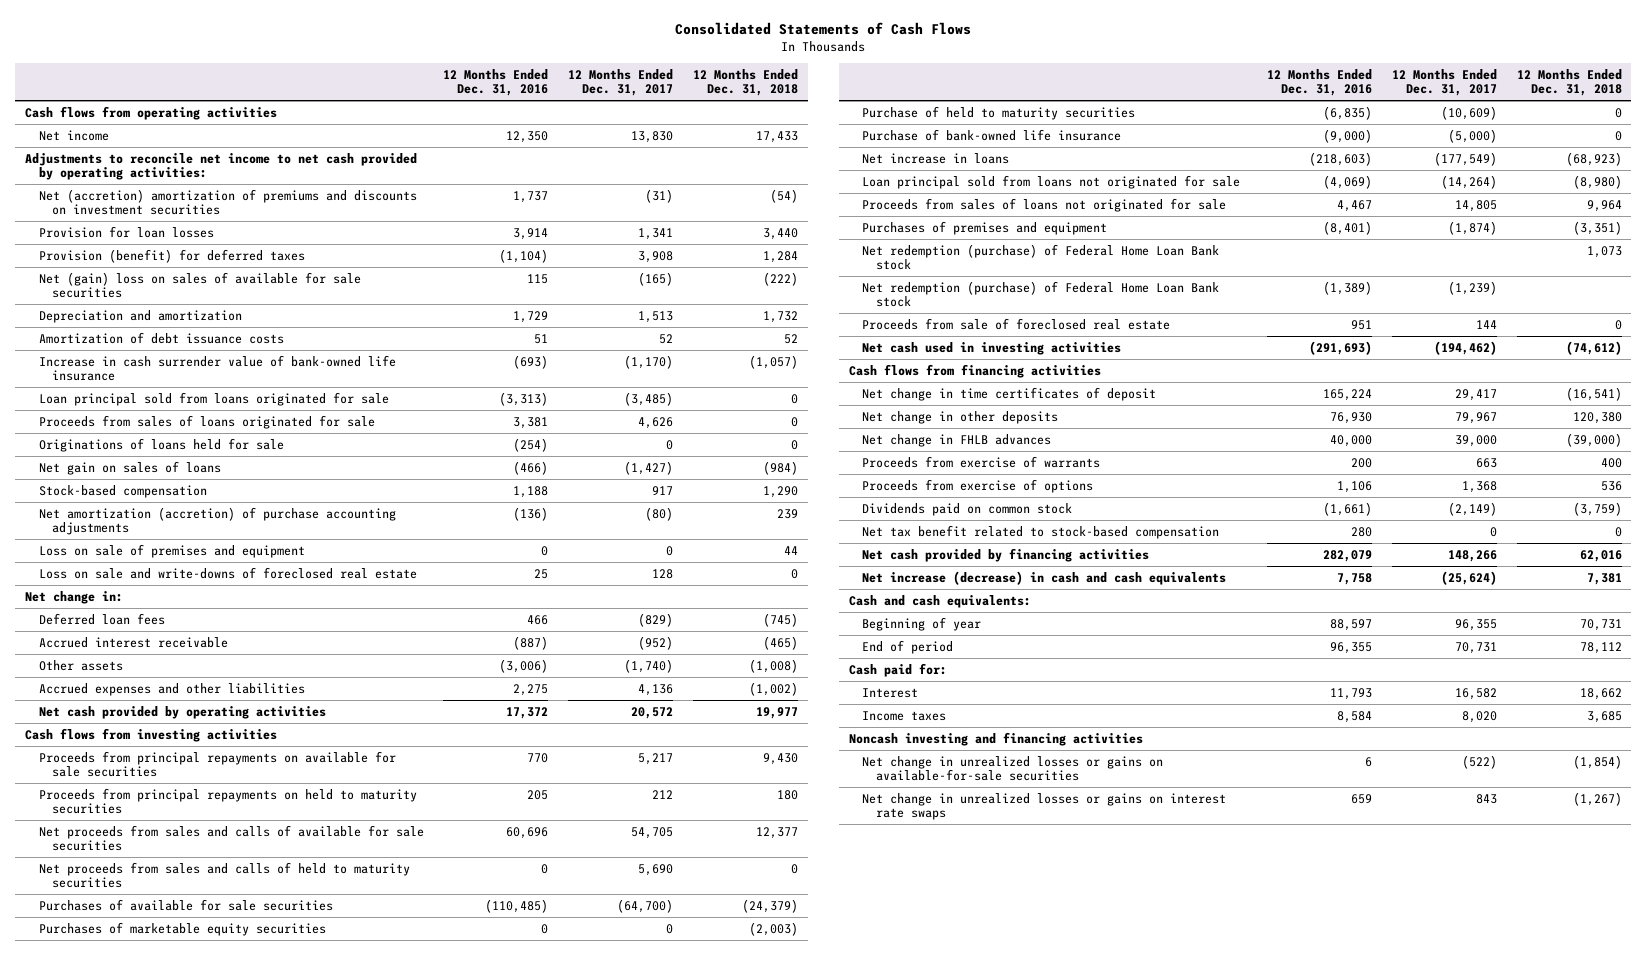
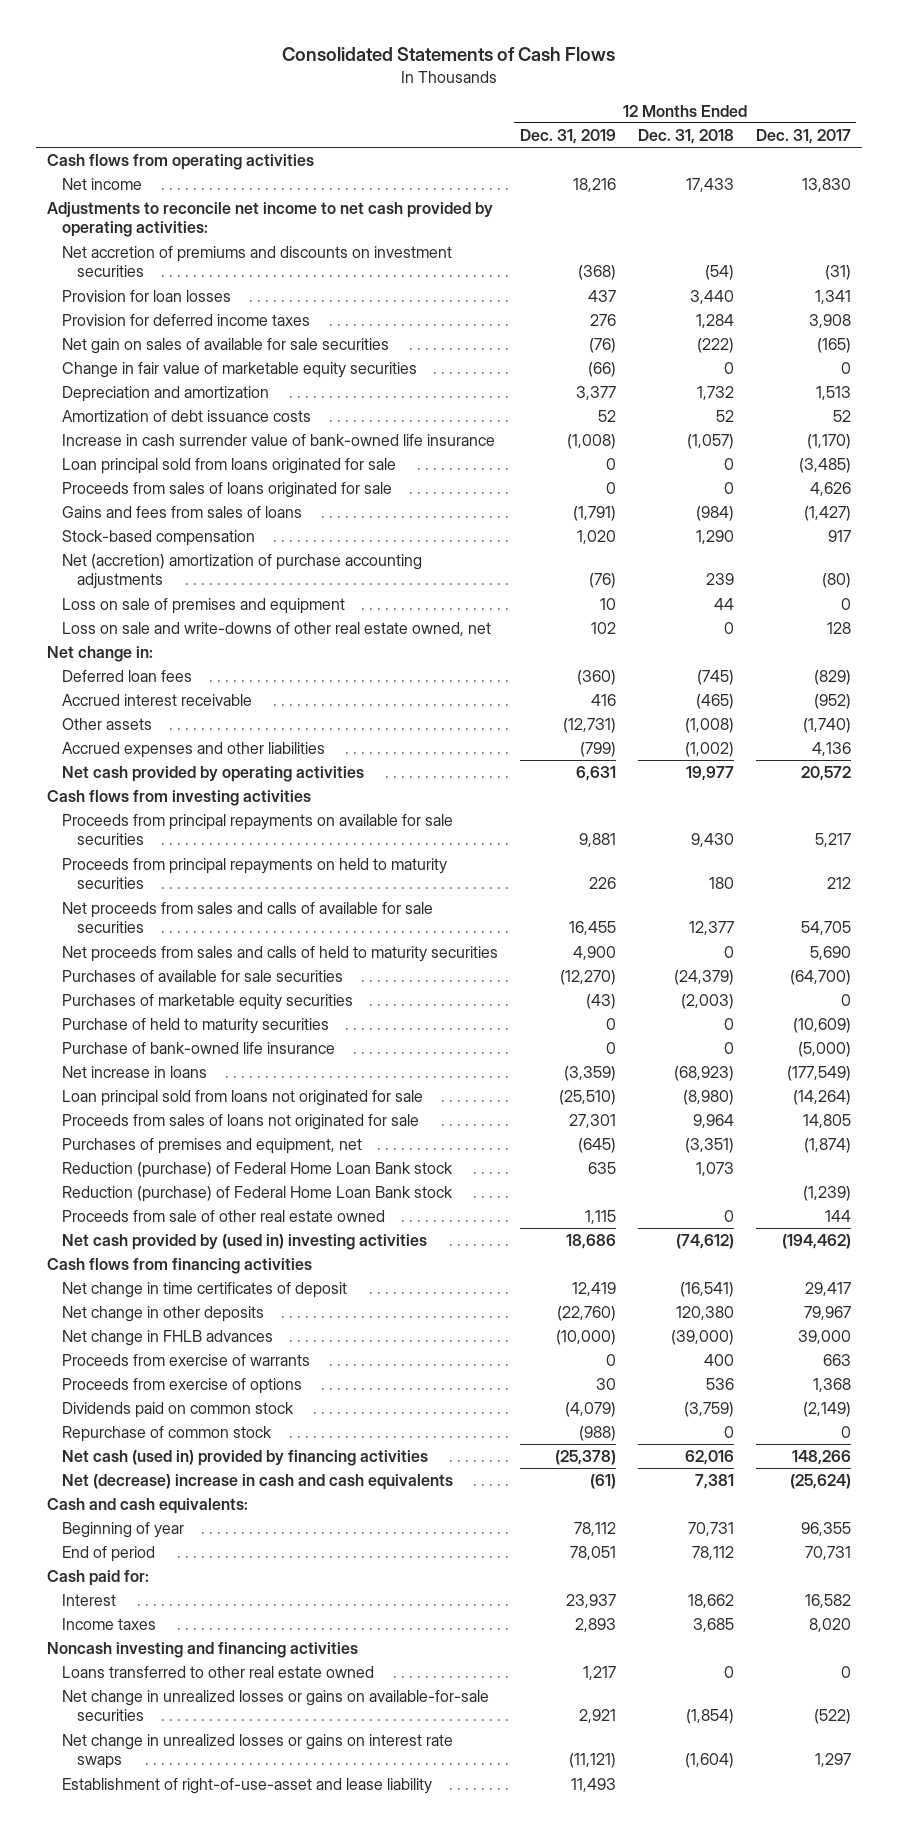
- | 12 Months Ended Dec. 31, 2016 | 12 Months Ended Dec. 31, 2017 | 12 Months Ended Dec. 31, 2018
+ | 12 Months Ended Dec. 31, 2019 | 12 Months Ended Dec. 31, 2018 | 12 Months Ended Dec. 31, 2017
- Net (accretion) amortization of premiums and discounts on investment securities | 1,737 | (31) | (54)
+ Net accretion of premiums and discounts on investment securities | (368) | (54) | (31)
- Provision (benefit) for deferred taxes | (1,104) | 3,908 | 1,284
- Net (gain) loss on sales of available for sale securities | 115 | (165) | (222)
+ Provision for deferred income taxes | 276 | 1,284 | 3,908
+ Net gain on sales of available for sale securities | (76) | (222) | (165)
+ Change in fair value of marketable equity securities | (66) | 0 | 0
- Originations of loans held for sale | (254) | 0 | 0
- Net gain on sales of loans | (466) | (1,427) | (984)
+ Gains and fees from sales of loans | (1,791) | (984) | (1,427)
- Net amortization (accretion) of purchase accounting adjustments | (136) | (80) | 239
+ Net (accretion) amortization of purchase accounting adjustments | (76) | 239 | (80)
- Loss on sale and write-downs of foreclosed real estate | 25 | 128 | 0
+ Loss on sale and write-downs of other real estate owned, net | 102 | 0 | 128
- Purchases of premises and equipment | (8,401) | (1,874) | (3,351)
- Net redemption (purchase) of Federal Home Loan Bank stock | | | 1,073
- Net redemption (purchase) of Federal Home Loan Bank stock | (1,389) | (1,239) |
- Proceeds from sale of foreclosed real estate | 951 | 144 | 0
- Net cash used in investing activities | (291,693) | (194,462) | (74,612)
+ Purchases of premises and equipment, net | (645) | (3,351) | (1,874)
+ Reduction (purchase) of Federal Home Loan Bank stock | 635 | 1,073 |
+ Reduction (purchase) of Federal Home Loan Bank stock | | | (1,239)
+ Proceeds from sale of other real estate owned | 1,115 | 0 | 144
+ Net cash provided by (used in) investing activities | 18,686 | (74,612) | (194,462)
- Net tax benefit related to stock-based compensation | 280 | 0 | 0
- Net cash provided by financing activities | 282,079 | 148,266 | 62,016
- Net increase (decrease) in cash and cash equivalents | 7,758 | (25,624) | 7,381
+ Repurchase of common stock | (988) | 0 | 0
+ Net cash (used in) provided by financing activities | (25,378) | 62,016 | 148,266
+ Net (decrease) increase in cash and cash equivalents | (61) | 7,381 | (25,624)
+ Loans transferred to other real estate owned | 1,217 | 0 | 0
- Net change in unrealized losses or gains on interest rate swaps | 659 | 843 | (1,267)
+ Net change in unrealized losses or gains on interest rate swaps | (11,121) | (1,604) | 1,297
+ Establishment of right-of-use-asset and lease liability | 11,493 | |

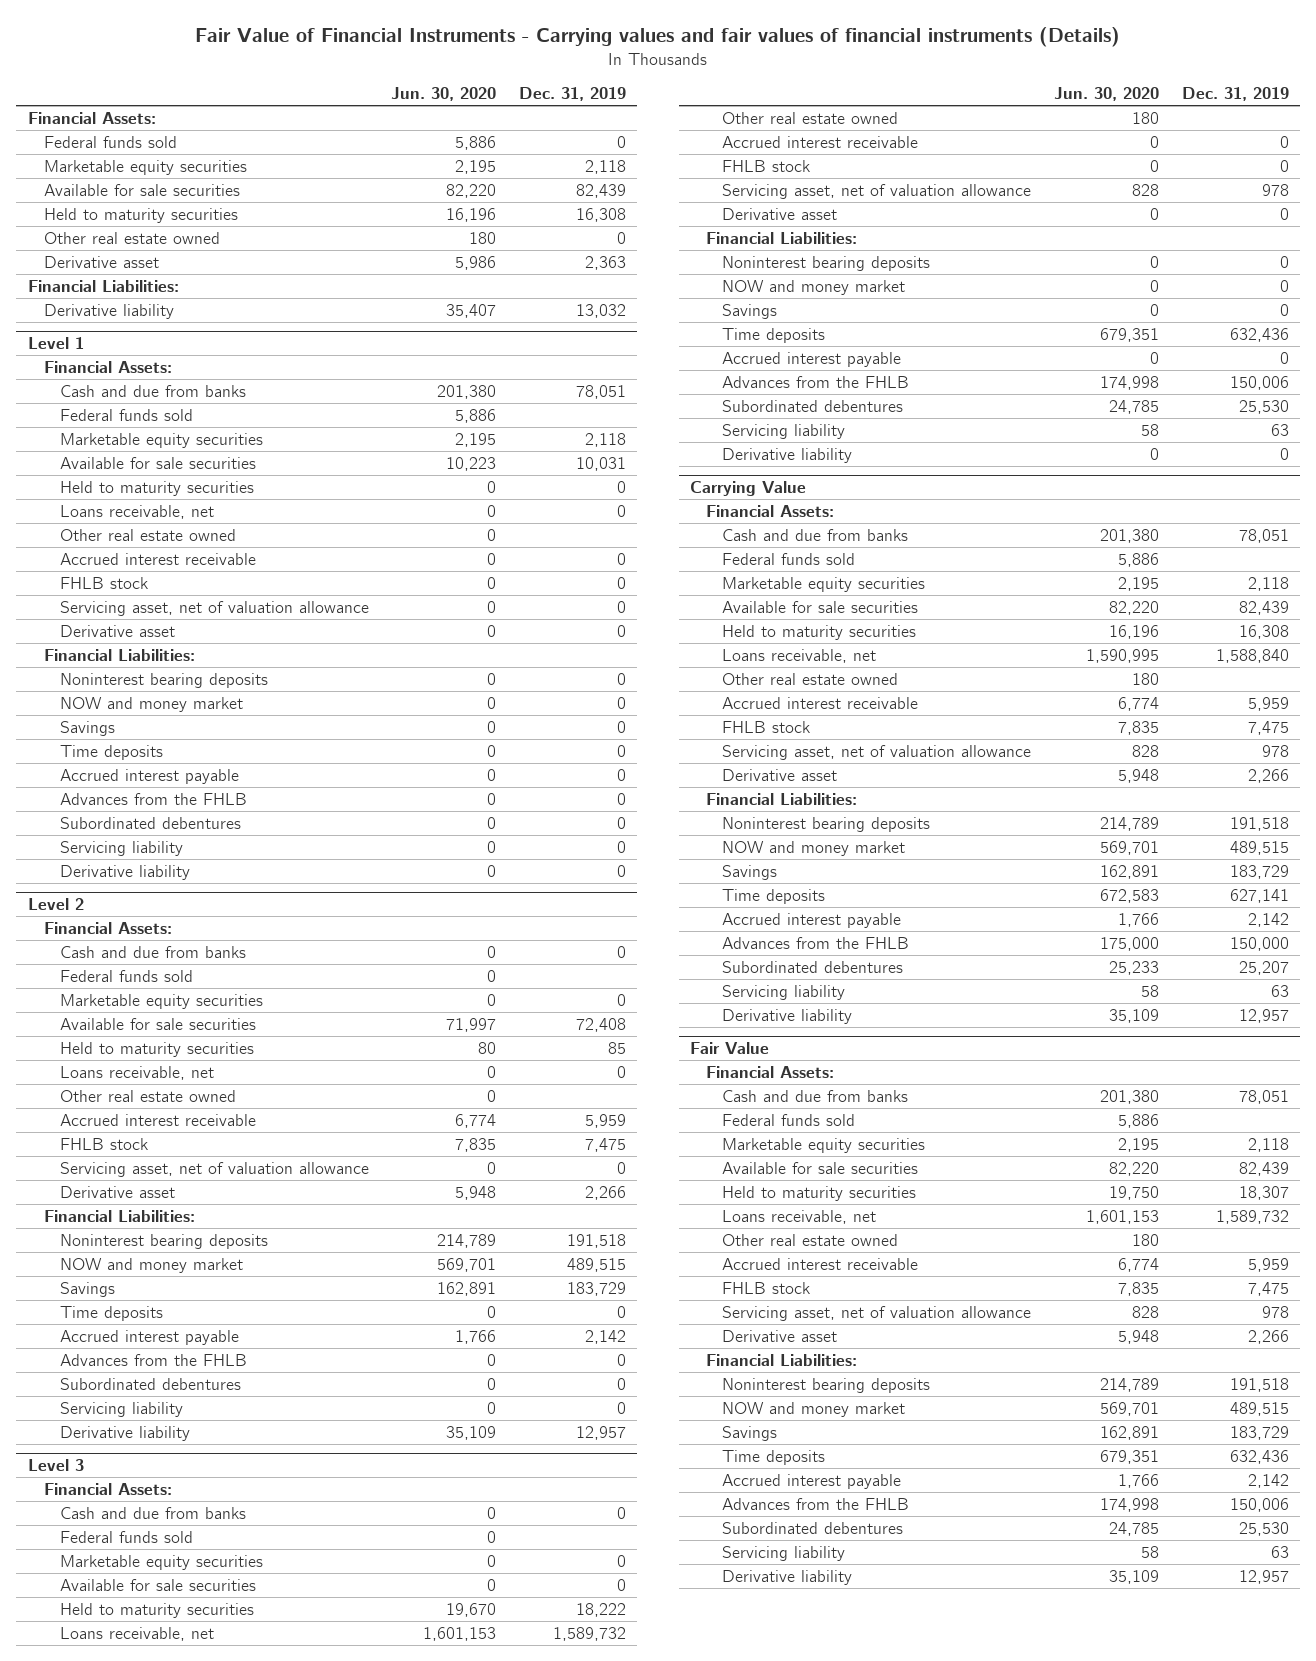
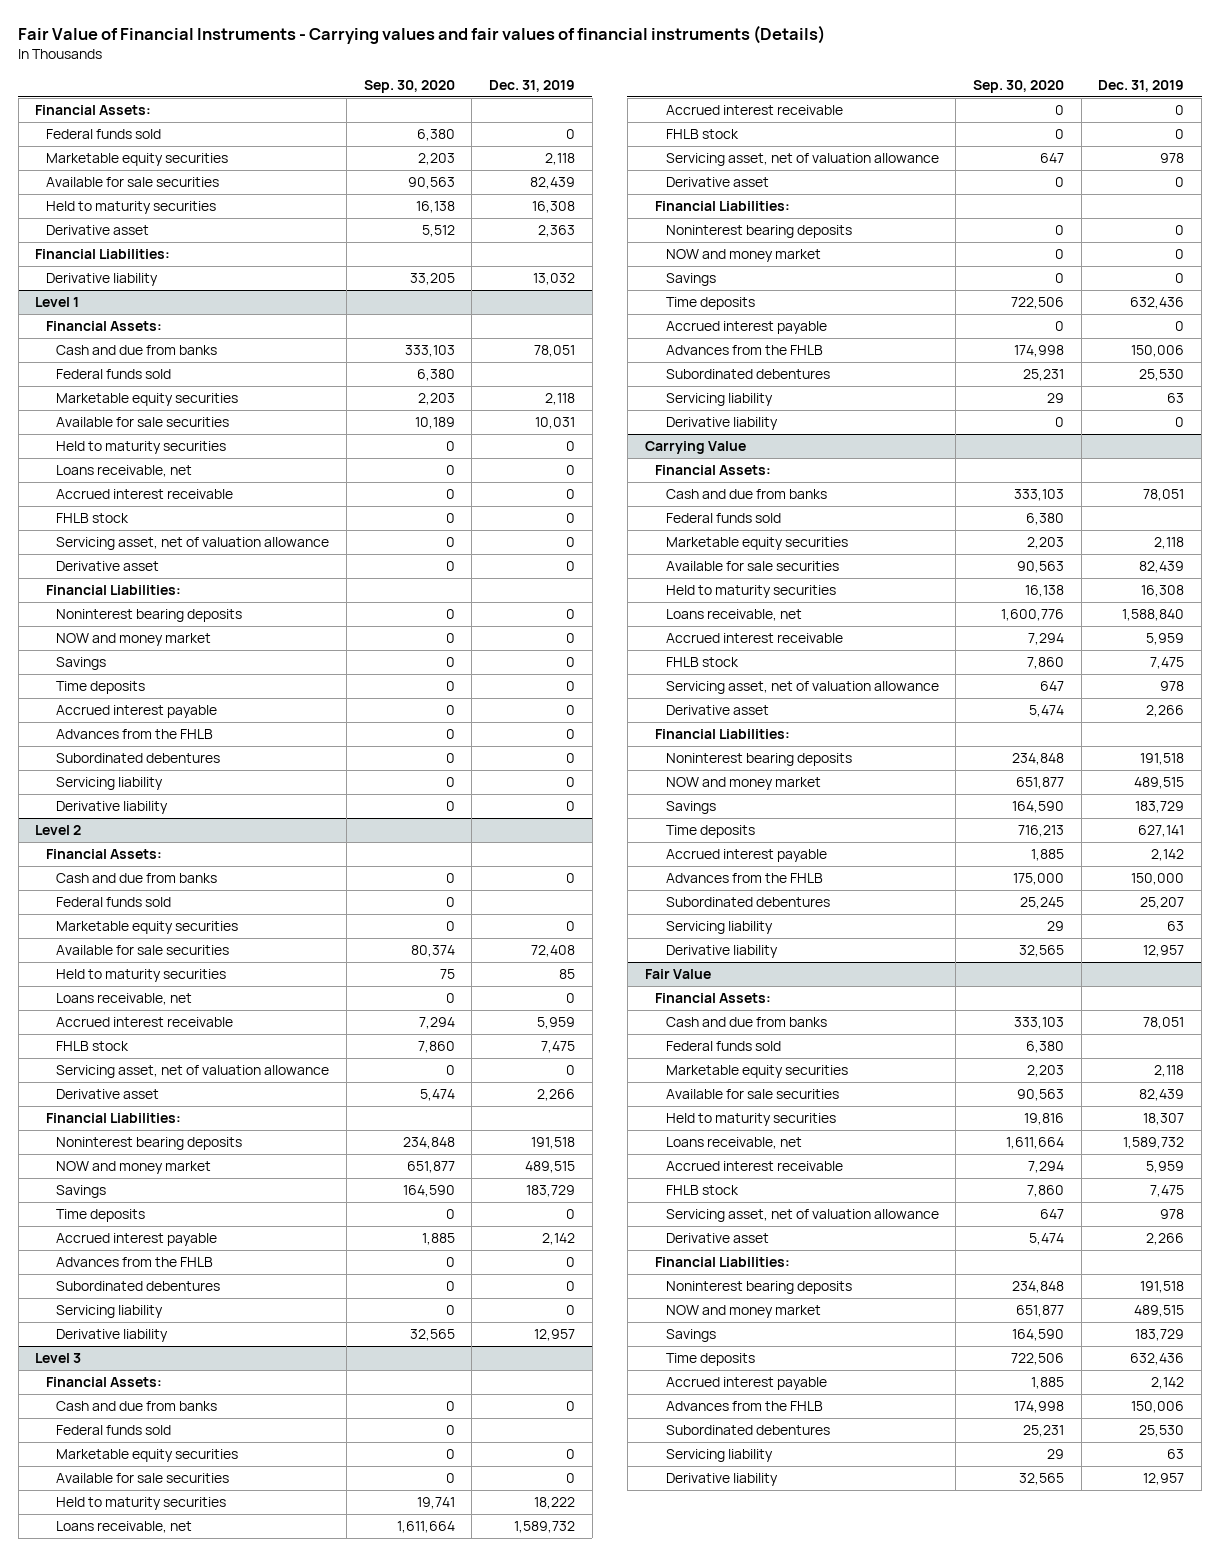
- | Jun. 30, 2020 | Dec. 31, 2019
+ | Sep. 30, 2020 | Dec. 31, 2019
- Other real estate owned | 180 | 0
@ Level 1
- Other real estate owned | 0 |
@ Level 2
- Other real estate owned | 0 |
@ Level 3
- Other real estate owned | 180 |
@ Carrying Value
- Other real estate owned | 180 |
@ Fair Value
- Other real estate owned | 180 |

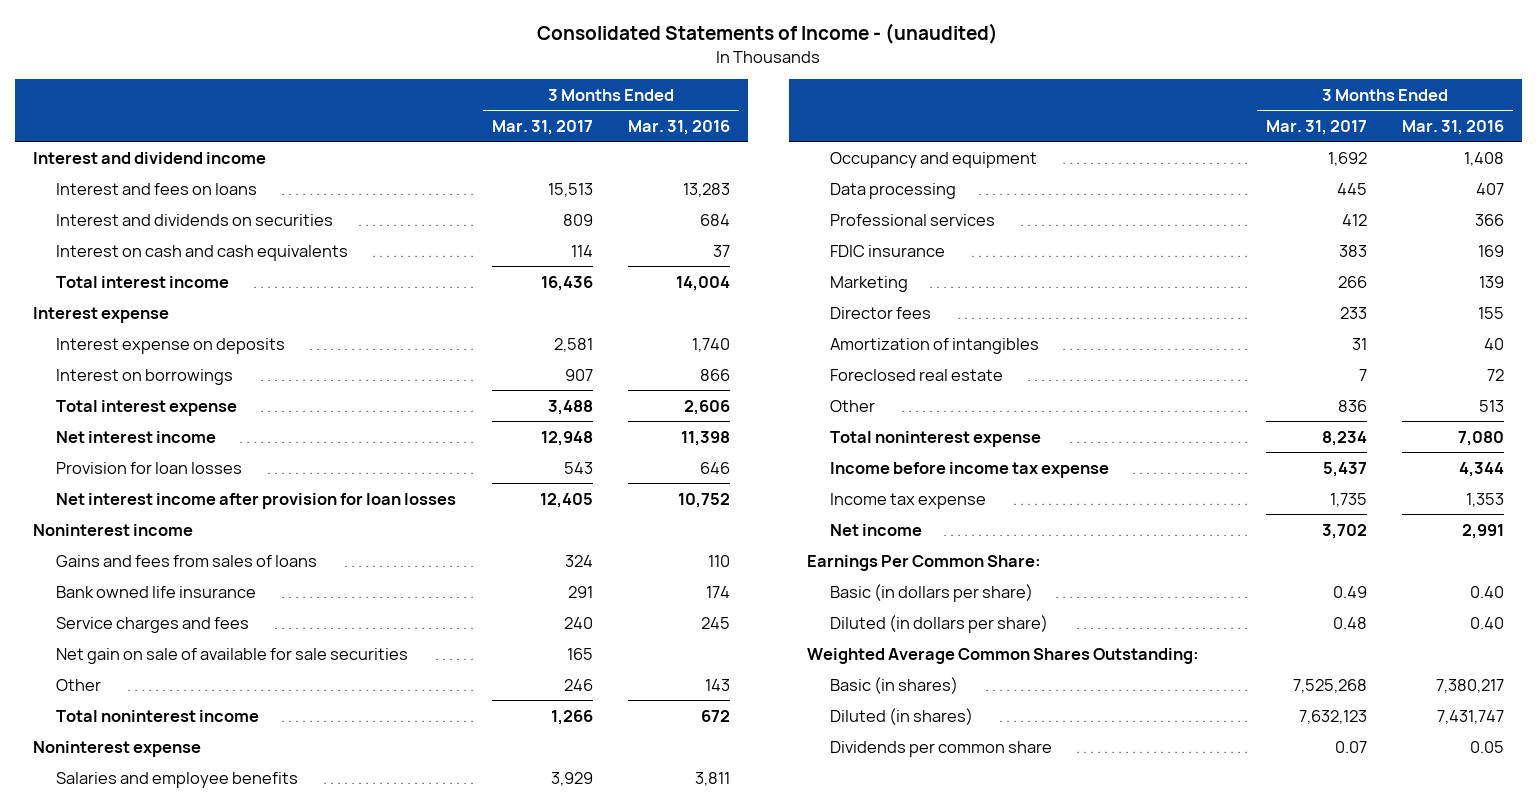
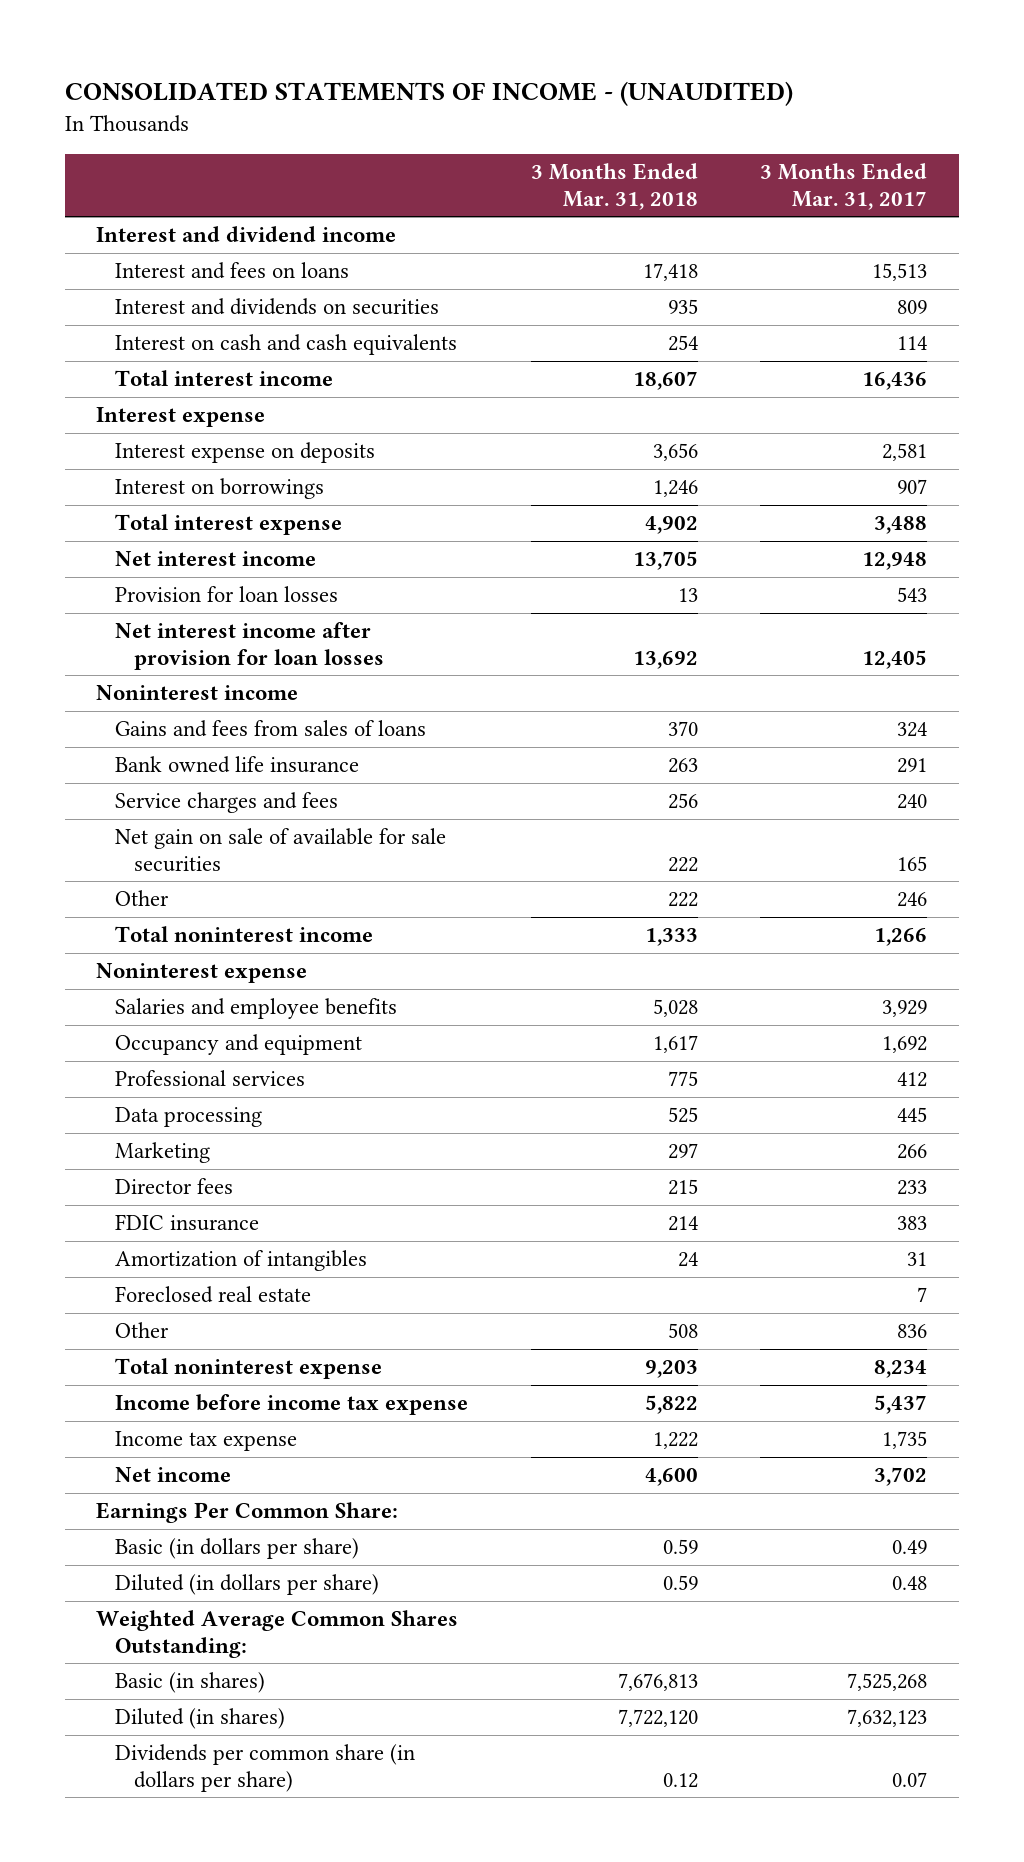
- Consolidated Statements of Income - (unaudited)
+ CONSOLIDATED STATEMENTS OF INCOME - (UNAUDITED)
- | 3 Months Ended Mar. 31, 2017 | 3 Months Ended Mar. 31, 2016
+ | 3 Months Ended Mar. 31, 2018 | 3 Months Ended Mar. 31, 2017
moved down: Data processing | 525 | 445
moved down: FDIC insurance | 214 | 383
- Dividends per common share | 0.07 | 0.05
+ Dividends per common share (in dollars per share) | 0.12 | 0.07

